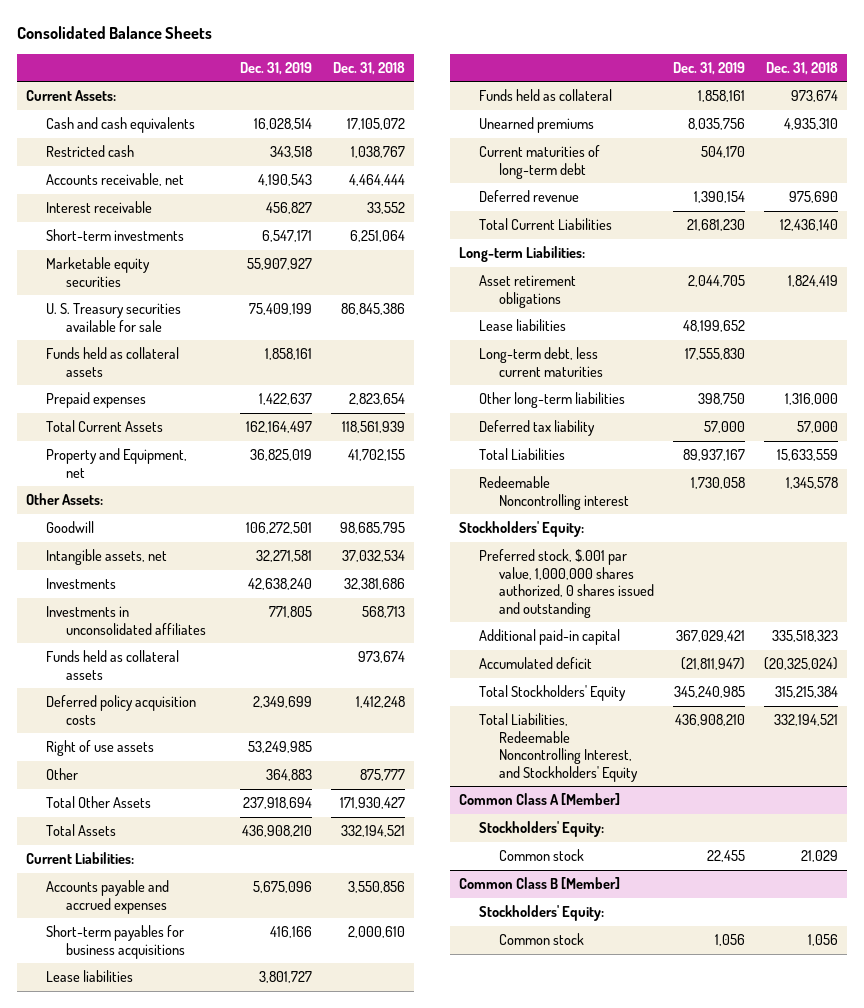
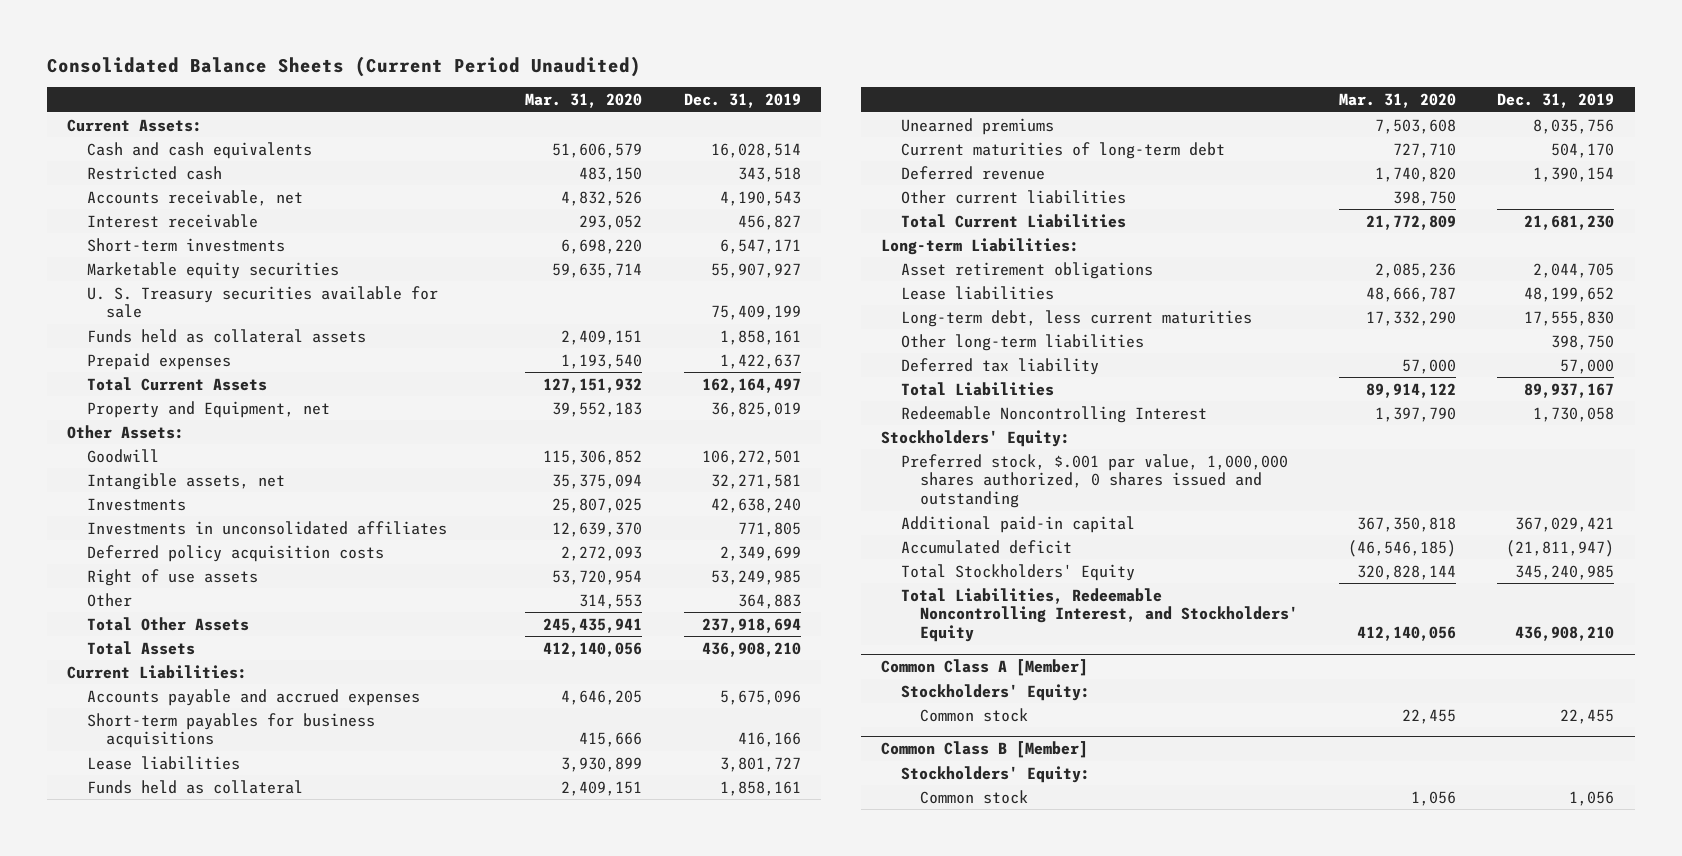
- Consolidated Balance Sheets
+ Consolidated Balance Sheets (Current Period Unaudited)
- | Dec. 31, 2019 | Dec. 31, 2018
+ | Mar. 31, 2020 | Dec. 31, 2019
- Funds held as collateral assets | | 973,674
+ Other current liabilities | 398,750 |
- Redeemable Noncontrolling interest | 1,730,058 | 1,345,578
+ Redeemable Noncontrolling Interest | 1,397,790 | 1,730,058

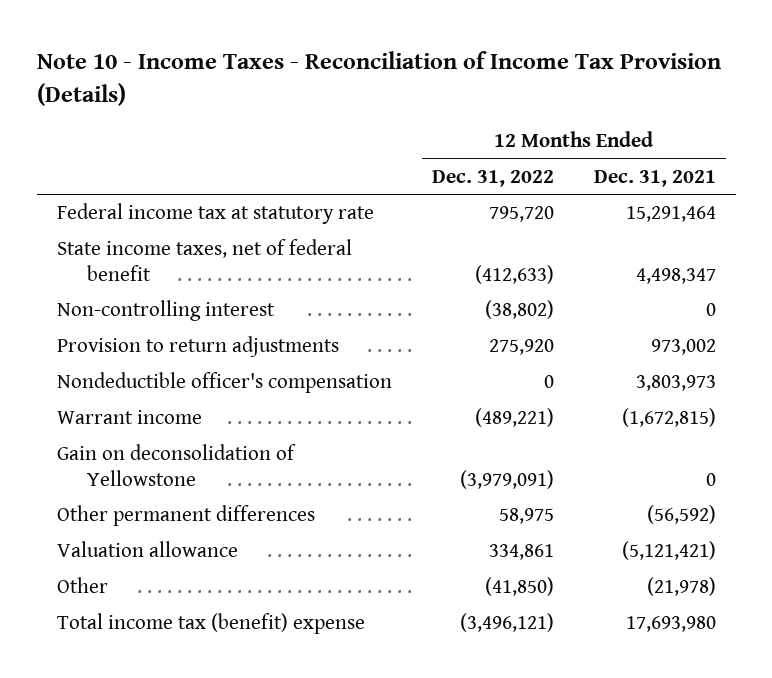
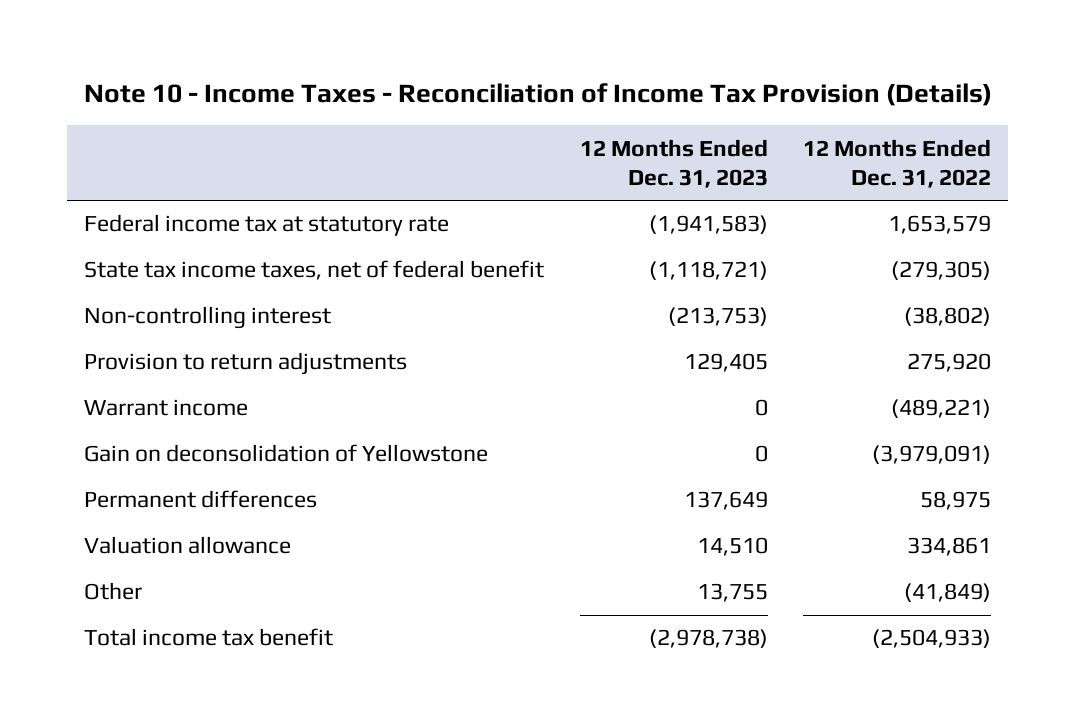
- | 12 Months Ended Dec. 31, 2022 | 12 Months Ended Dec. 31, 2021
+ | 12 Months Ended Dec. 31, 2023 | 12 Months Ended Dec. 31, 2022
- Federal income tax at statutory rate | 795,720 | 15,291,464
- State income taxes, net of federal benefit | (412,633) | 4,498,347
+ Federal income tax at statutory rate | (1,941,583) | 1,653,579
+ State tax income taxes, net of federal benefit | (1,118,721) | (279,305)
- Nondeductible officer's compensation | 0 | 3,803,973
- Other permanent differences | 58,975 | (56,592)
+ Permanent differences | 137,649 | 58,975
- Other | (41,850) | (21,978)
- Total income tax (benefit) expense | (3,496,121) | 17,693,980
+ Other | 13,755 | (41,849)
+ Total income tax benefit | (2,978,738) | (2,504,933)

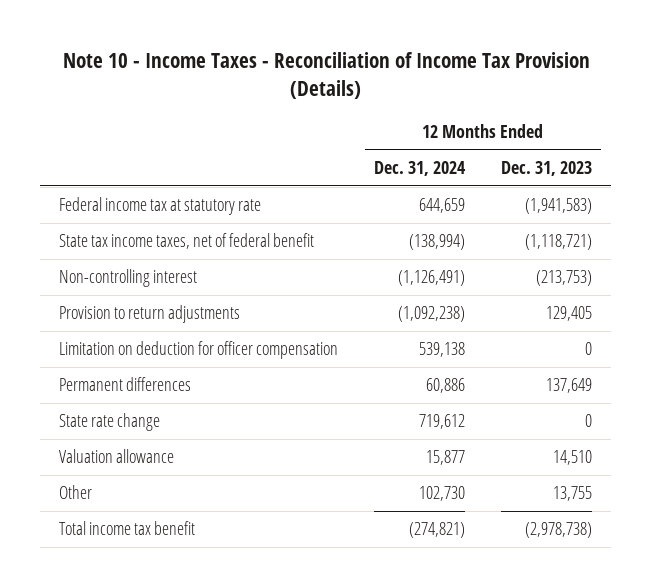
- | 12 Months Ended Dec. 31, 2023 | 12 Months Ended Dec. 31, 2022
+ | 12 Months Ended Dec. 31, 2024 | 12 Months Ended Dec. 31, 2023
- Warrant income | 0 | (489,221)
- Gain on deconsolidation of Yellowstone | 0 | (3,979,091)
+ Limitation on deduction for officer compensation | 539,138 | 0
+ State rate change | 719,612 | 0

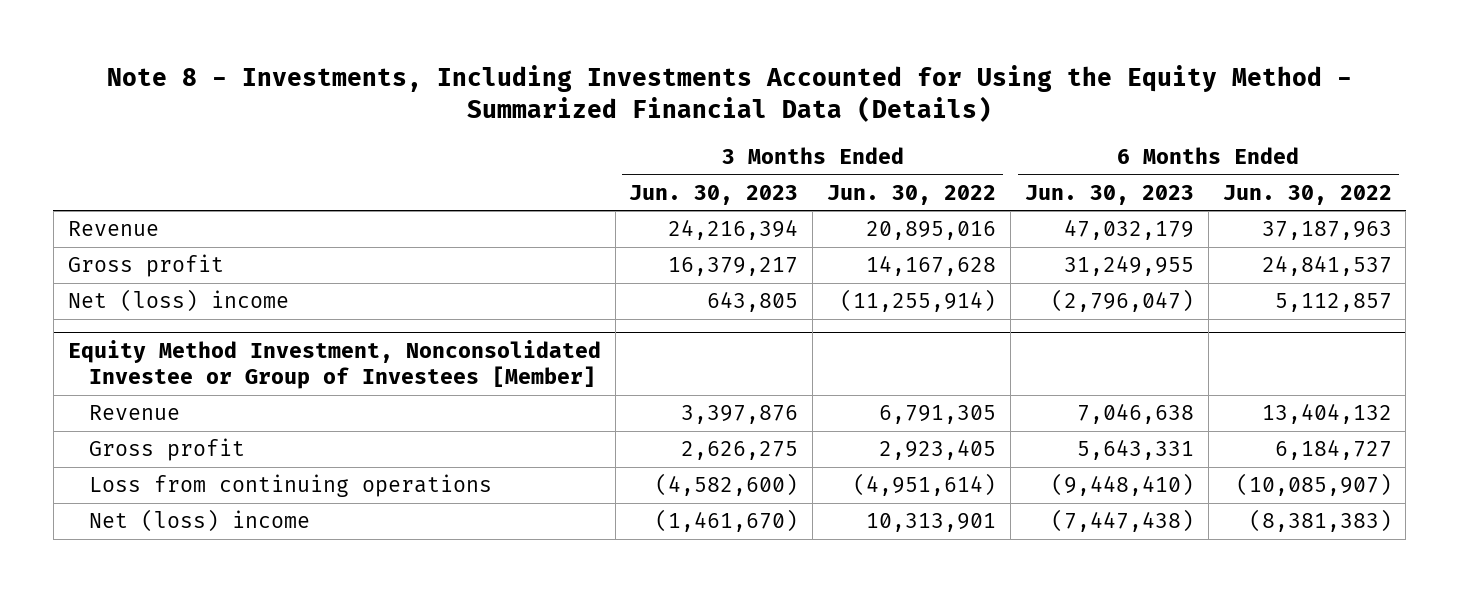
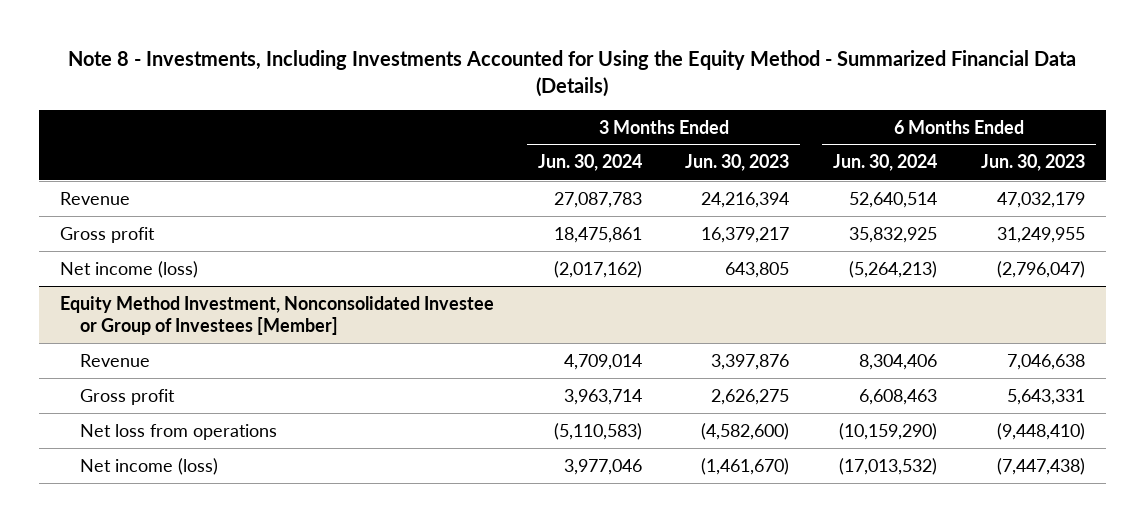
- | 3 Months Ended Jun. 30, 2023 | 3 Months Ended Jun. 30, 2022 | 6 Months Ended Jun. 30, 2023 | 6 Months Ended Jun. 30, 2022
+ | 3 Months Ended Jun. 30, 2024 | 3 Months Ended Jun. 30, 2023 | 6 Months Ended Jun. 30, 2024 | 6 Months Ended Jun. 30, 2023
- Net (loss) income | 643,805 | (11,255,914) | (2,796,047) | 5,112,857
+ Net income (loss) | (2,017,162) | 643,805 | (5,264,213) | (2,796,047)
@ Equity Method Investment, Nonconsolidated Investee or Group of Investees [Member]
- Loss from continuing operations | (4,582,600) | (4,951,614) | (9,448,410) | (10,085,907)
- Net (loss) income | (1,461,670) | 10,313,901 | (7,447,438) | (8,381,383)
+ Net loss from operations | (5,110,583) | (4,582,600) | (10,159,290) | (9,448,410)
+ Net income (loss) | 3,977,046 | (1,461,670) | (17,013,532) | (7,447,438)

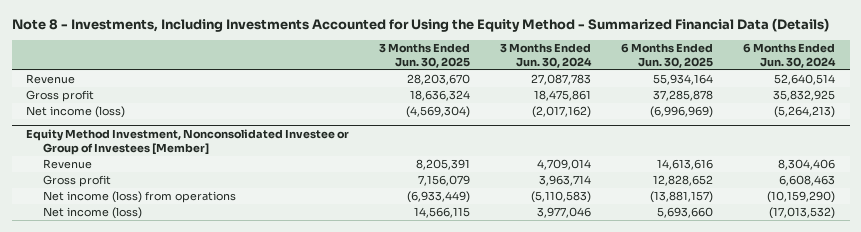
- | 3 Months Ended Jun. 30, 2024 | 3 Months Ended Jun. 30, 2023 | 6 Months Ended Jun. 30, 2024 | 6 Months Ended Jun. 30, 2023
+ | 3 Months Ended Jun. 30, 2025 | 3 Months Ended Jun. 30, 2024 | 6 Months Ended Jun. 30, 2025 | 6 Months Ended Jun. 30, 2024
@ Equity Method Investment, Nonconsolidated Investee or Group of Investees [Member]
- Net loss from operations | (5,110,583) | (4,582,600) | (10,159,290) | (9,448,410)
+ Net income (loss) from operations | (6,933,449) | (5,110,583) | (13,881,157) | (10,159,290)

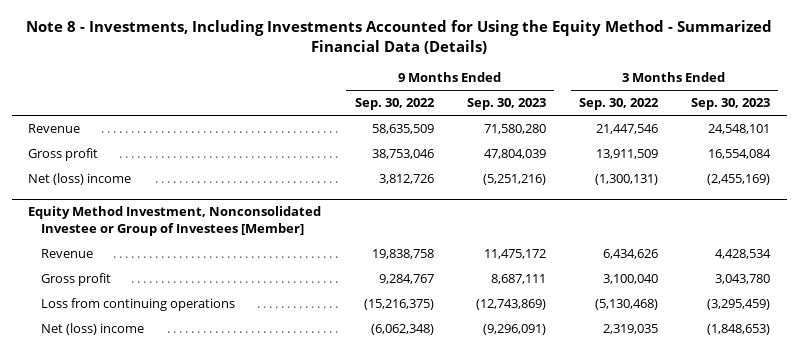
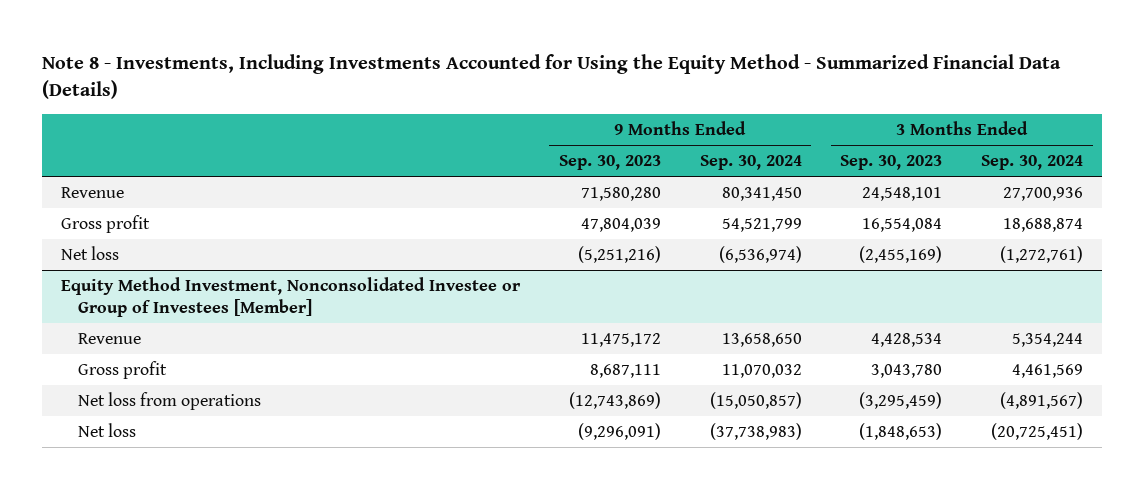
- | 9 Months Ended Sep. 30, 2022 | 9 Months Ended Sep. 30, 2023 | 3 Months Ended Sep. 30, 2022 | 3 Months Ended Sep. 30, 2023
+ | 9 Months Ended Sep. 30, 2023 | 9 Months Ended Sep. 30, 2024 | 3 Months Ended Sep. 30, 2023 | 3 Months Ended Sep. 30, 2024
- Net (loss) income | 3,812,726 | (5,251,216) | (1,300,131) | (2,455,169)
+ Net loss | (5,251,216) | (6,536,974) | (2,455,169) | (1,272,761)
@ Equity Method Investment, Nonconsolidated Investee or Group of Investees [Member]
- Loss from continuing operations | (15,216,375) | (12,743,869) | (5,130,468) | (3,295,459)
- Net (loss) income | (6,062,348) | (9,296,091) | 2,319,035 | (1,848,653)
+ Net loss from operations | (12,743,869) | (15,050,857) | (3,295,459) | (4,891,567)
+ Net loss | (9,296,091) | (37,738,983) | (1,848,653) | (20,725,451)

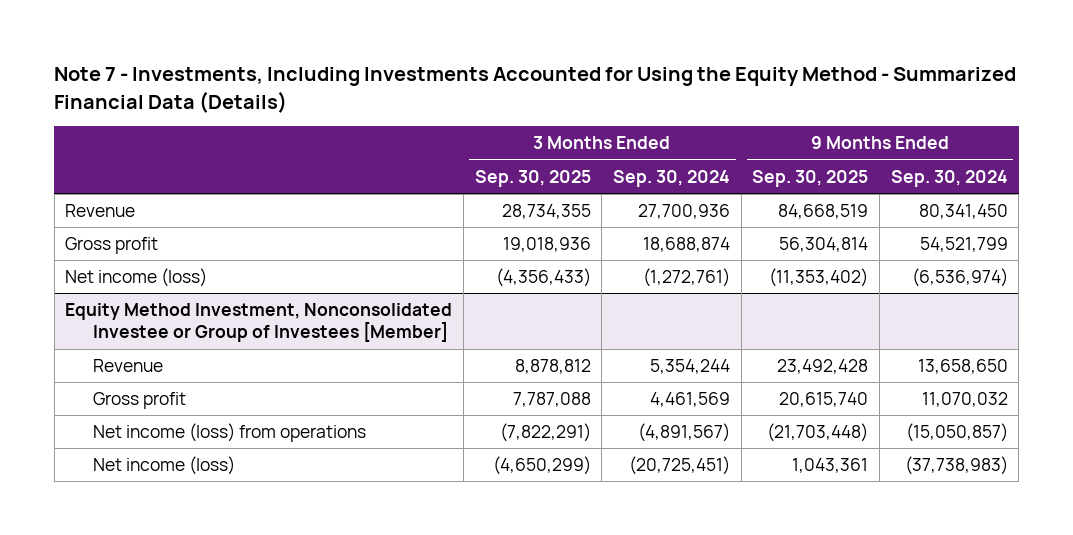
- Note 8 - Investments, Including Investments Accounted for Using the Equity Method - Summarized Financial Data (Details)
+ Note 7 - Investments, Including Investments Accounted for Using the Equity Method - Summarized Financial Data (Details)
- | 9 Months Ended Sep. 30, 2023 | 9 Months Ended Sep. 30, 2024 | 3 Months Ended Sep. 30, 2023 | 3 Months Ended Sep. 30, 2024
+ | 3 Months Ended Sep. 30, 2025 | 3 Months Ended Sep. 30, 2024 | 9 Months Ended Sep. 30, 2025 | 9 Months Ended Sep. 30, 2024
- Net loss | (5,251,216) | (6,536,974) | (2,455,169) | (1,272,761)
+ Net income (loss) | (4,356,433) | (1,272,761) | (11,353,402) | (6,536,974)
@ Equity Method Investment, Nonconsolidated Investee or Group of Investees [Member]
- Net loss from operations | (12,743,869) | (15,050,857) | (3,295,459) | (4,891,567)
- Net loss | (9,296,091) | (37,738,983) | (1,848,653) | (20,725,451)
+ Net income (loss) from operations | (7,822,291) | (4,891,567) | (21,703,448) | (15,050,857)
+ Net income (loss) | (4,650,299) | (20,725,451) | 1,043,361 | (37,738,983)

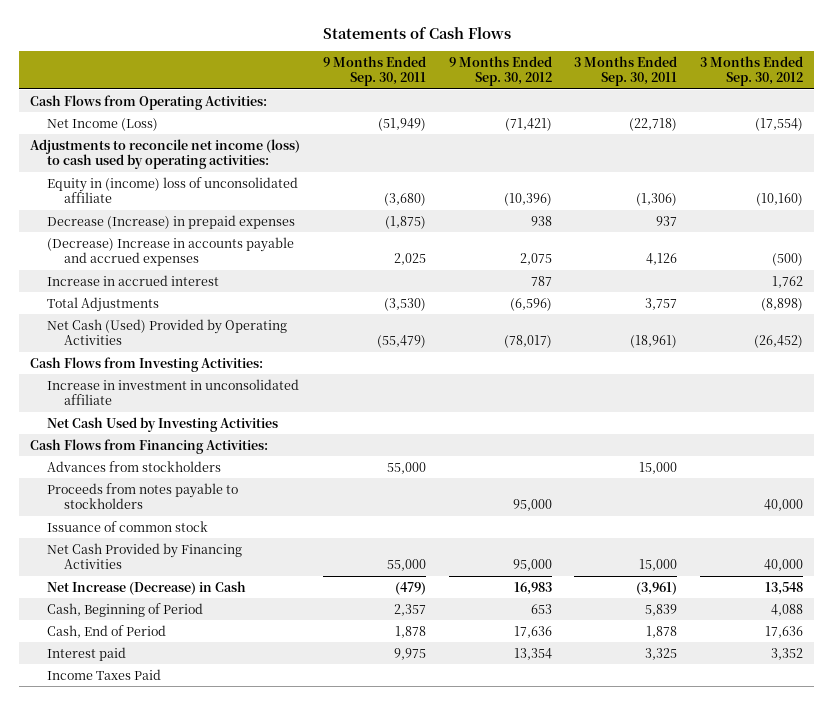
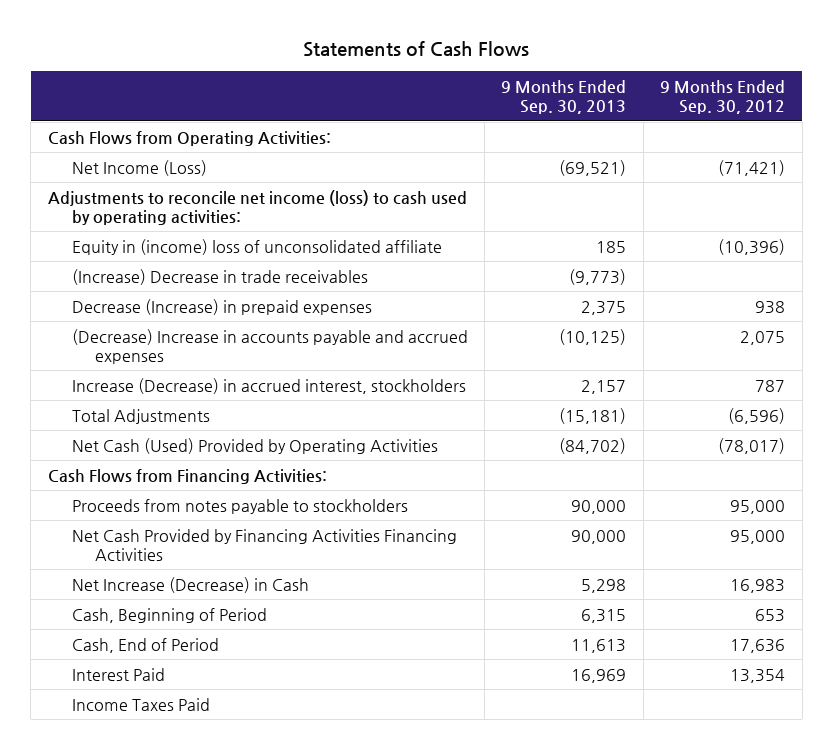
- | 9 Months Ended Sep. 30, 2011 | 9 Months Ended Sep. 30, 2012 | 3 Months Ended Sep. 30, 2011 | 3 Months Ended Sep. 30, 2012
+ | 9 Months Ended Sep. 30, 2013 | 9 Months Ended Sep. 30, 2012
+ (Increase) Decrease in trade receivables | (9,773) |
- Increase in accrued interest | | 787 | | 1,762
+ Increase (Decrease) in accrued interest, stockholders | 2,157 | 787
- Cash Flows from Investing Activities:
- Increase in investment in unconsolidated affiliate
- Net Cash Used by Investing Activities
- Advances from stockholders | 55,000 | | 15,000 |
- Issuance of common stock
- Net Cash Provided by Financing Activities | 55,000 | 95,000 | 15,000 | 40,000
+ Net Cash Provided by Financing Activities Financing Activities | 90,000 | 95,000
- Interest paid | 9,975 | 13,354 | 3,325 | 3,352
+ Interest Paid | 16,969 | 13,354

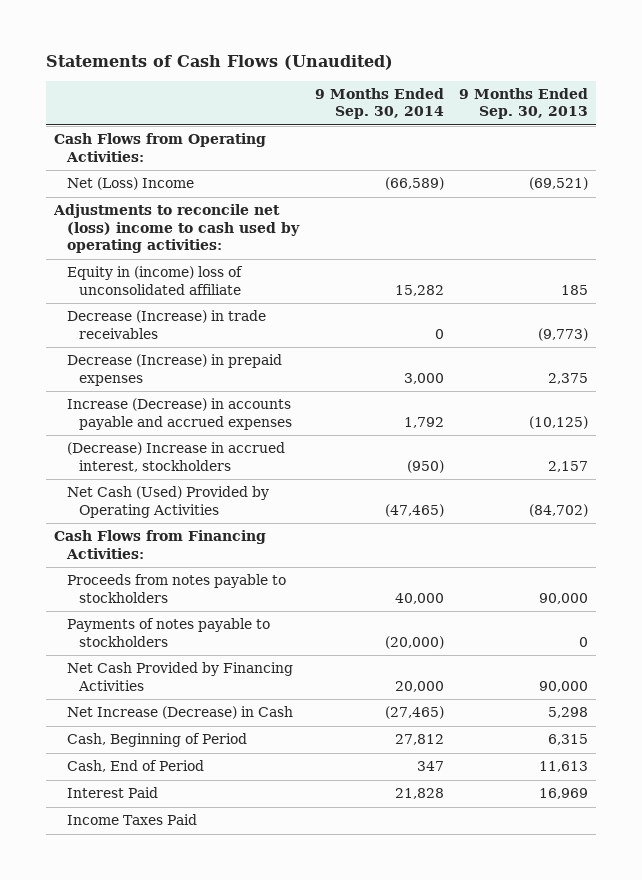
- Statements of Cash Flows
+ Statements of Cash Flows (Unaudited)
- | 9 Months Ended Sep. 30, 2013 | 9 Months Ended Sep. 30, 2012
+ | 9 Months Ended Sep. 30, 2014 | 9 Months Ended Sep. 30, 2013
- Net Income (Loss) | (69,521) | (71,421)
- Adjustments to reconcile net income (loss) to cash used by operating activities:
+ Net (Loss) Income | (66,589) | (69,521)
+ Adjustments to reconcile net (loss) income to cash used by operating activities:
- (Increase) Decrease in trade receivables | (9,773) |
+ Decrease (Increase) in trade receivables | 0 | (9,773)
- (Decrease) Increase in accounts payable and accrued expenses | (10,125) | 2,075
- Increase (Decrease) in accrued interest, stockholders | 2,157 | 787
- Total Adjustments | (15,181) | (6,596)
+ Increase (Decrease) in accounts payable and accrued expenses | 1,792 | (10,125)
+ (Decrease) Increase in accrued interest, stockholders | (950) | 2,157
- Net Cash Provided by Financing Activities Financing Activities | 90,000 | 95,000
+ Payments of notes payable to stockholders | (20,000) | 0
+ Net Cash Provided by Financing Activities | 20,000 | 90,000

